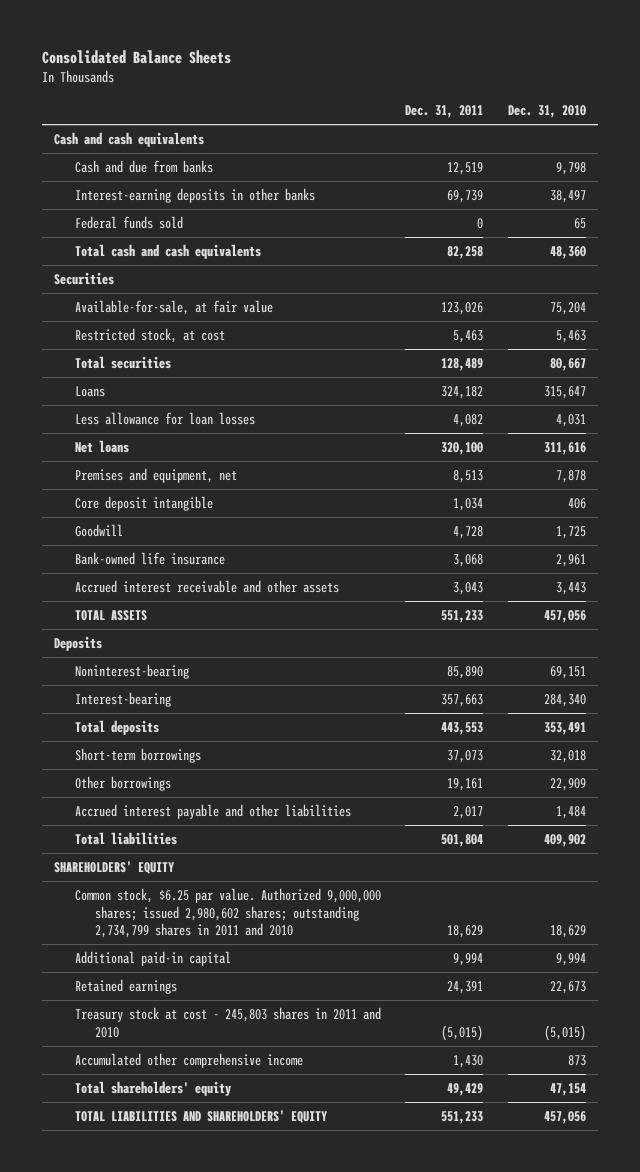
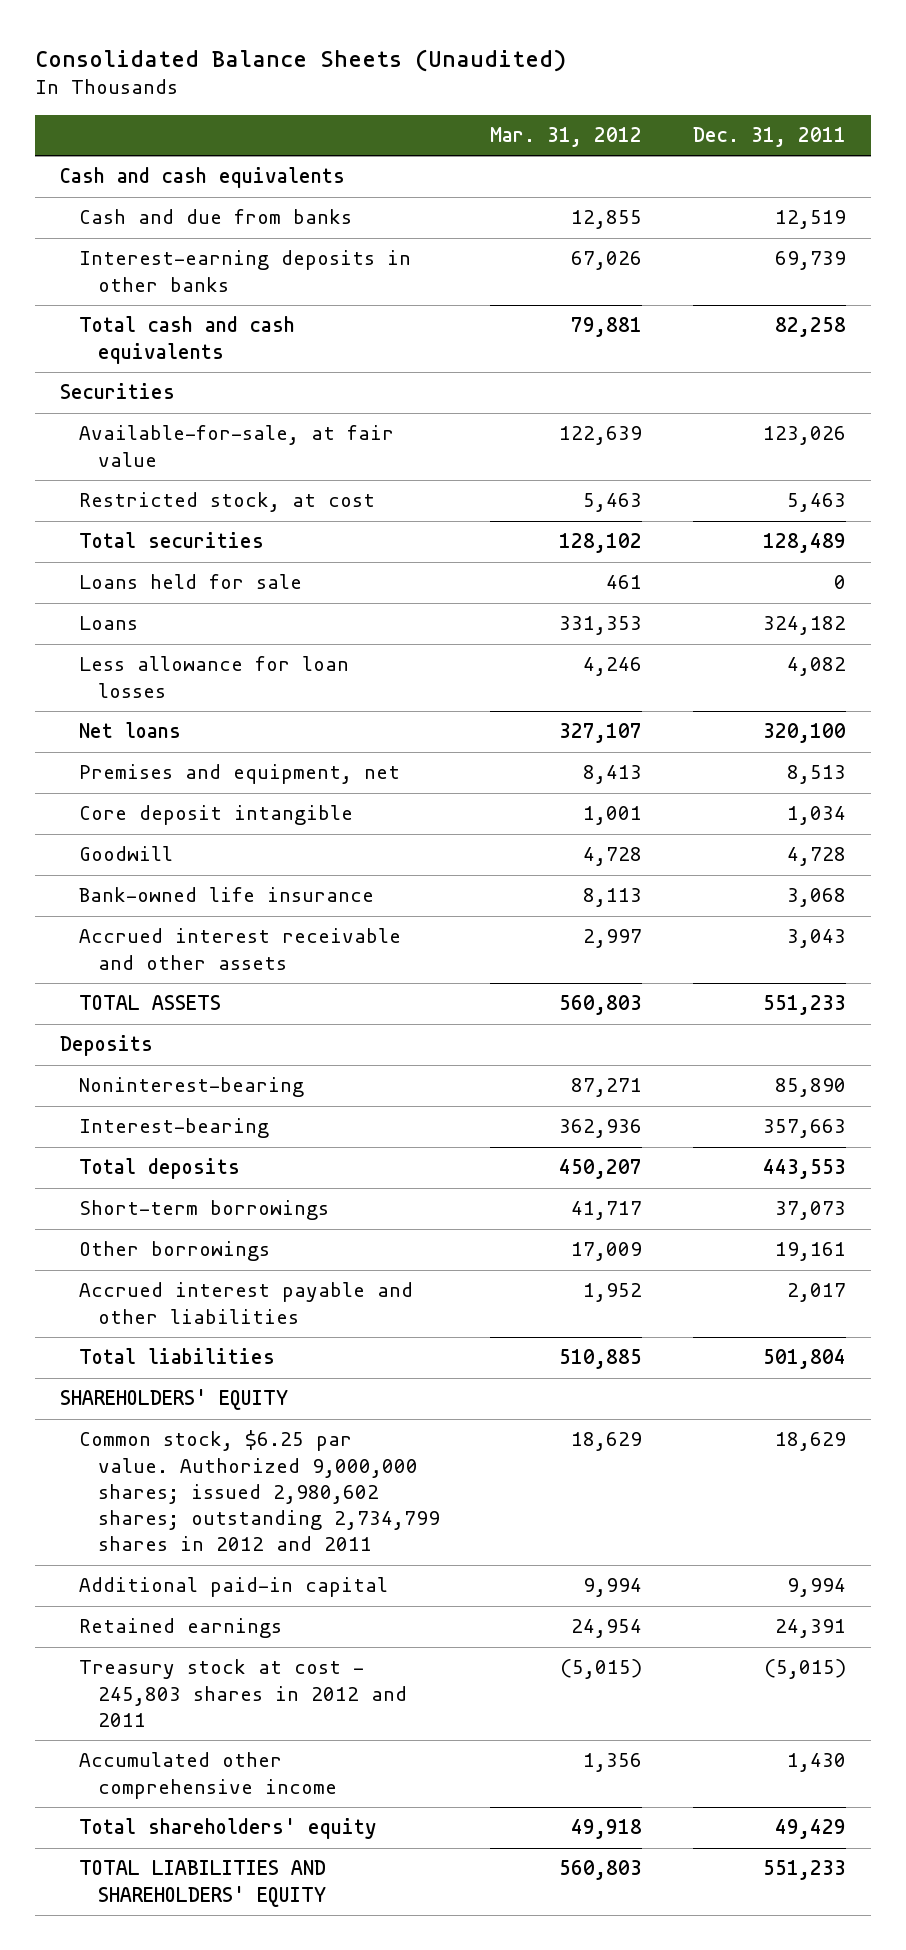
- Consolidated Balance Sheets
+ Consolidated Balance Sheets (Unaudited)
- | Dec. 31, 2011 | Dec. 31, 2010
+ | Mar. 31, 2012 | Dec. 31, 2011
- Federal funds sold | 0 | 65
+ Loans held for sale | 461 | 0
- Common stock, $6.25 par value. Authorized 9,000,000 shares; issued 2,980,602 shares; outstanding 2,734,799 shares in 2011 and 2010 | 18,629 | 18,629
+ Common stock, $6.25 par value. Authorized 9,000,000 shares; issued 2,980,602 shares; outstanding 2,734,799 shares in 2012 and 2011 | 18,629 | 18,629
- Treasury stock at cost - 245,803 shares in 2011 and 2010 | (5,015) | (5,015)
+ Treasury stock at cost - 245,803 shares in 2012 and 2011 | (5,015) | (5,015)

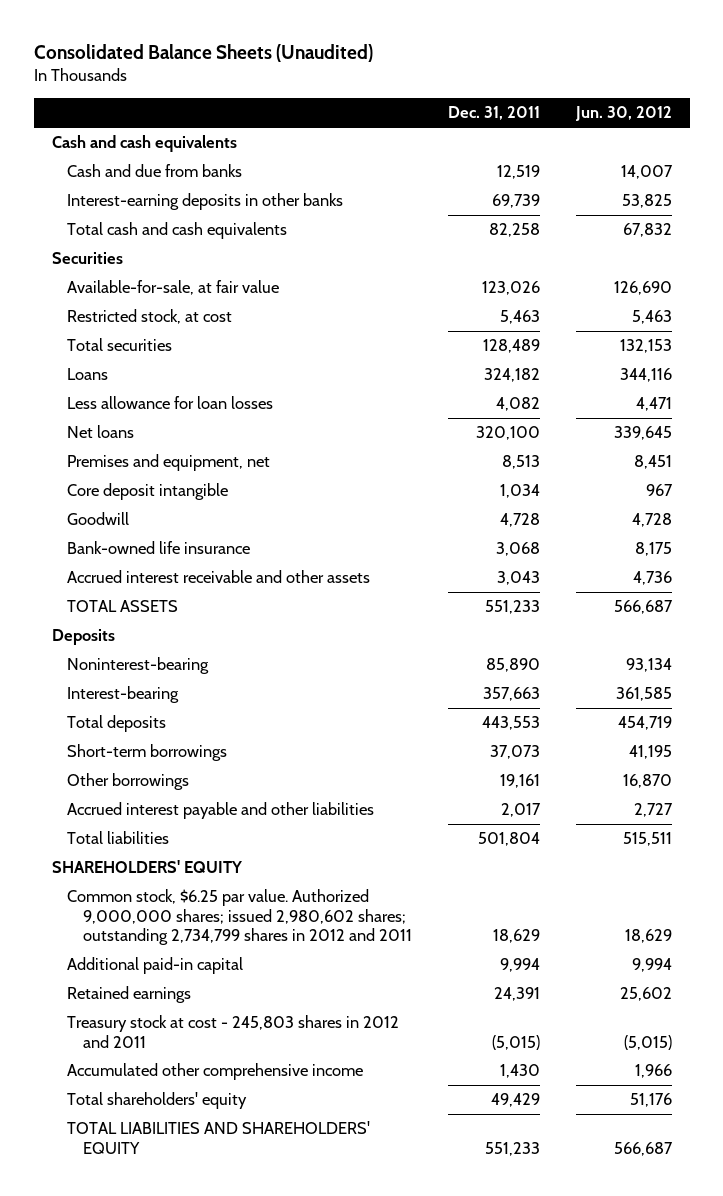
- | Mar. 31, 2012 | Dec. 31, 2011
+ | Dec. 31, 2011 | Jun. 30, 2012
- Loans held for sale | 461 | 0

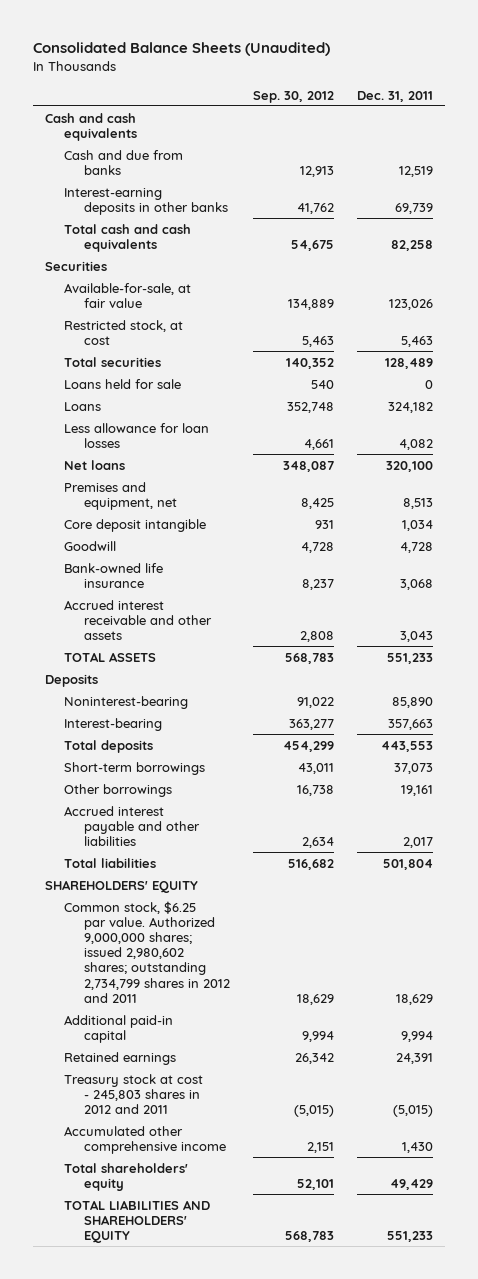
- | Dec. 31, 2011 | Jun. 30, 2012
+ | Sep. 30, 2012 | Dec. 31, 2011
+ Loans held for sale | 540 | 0

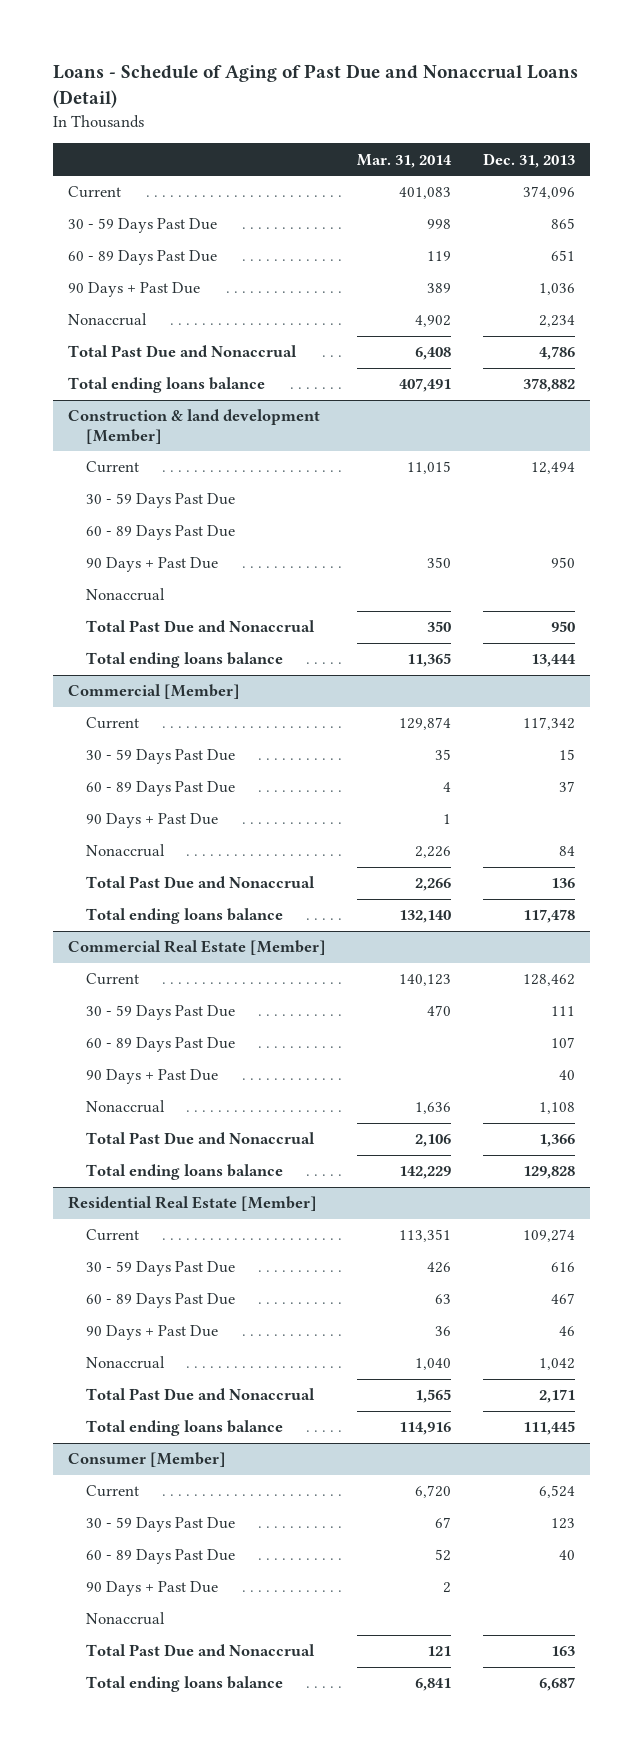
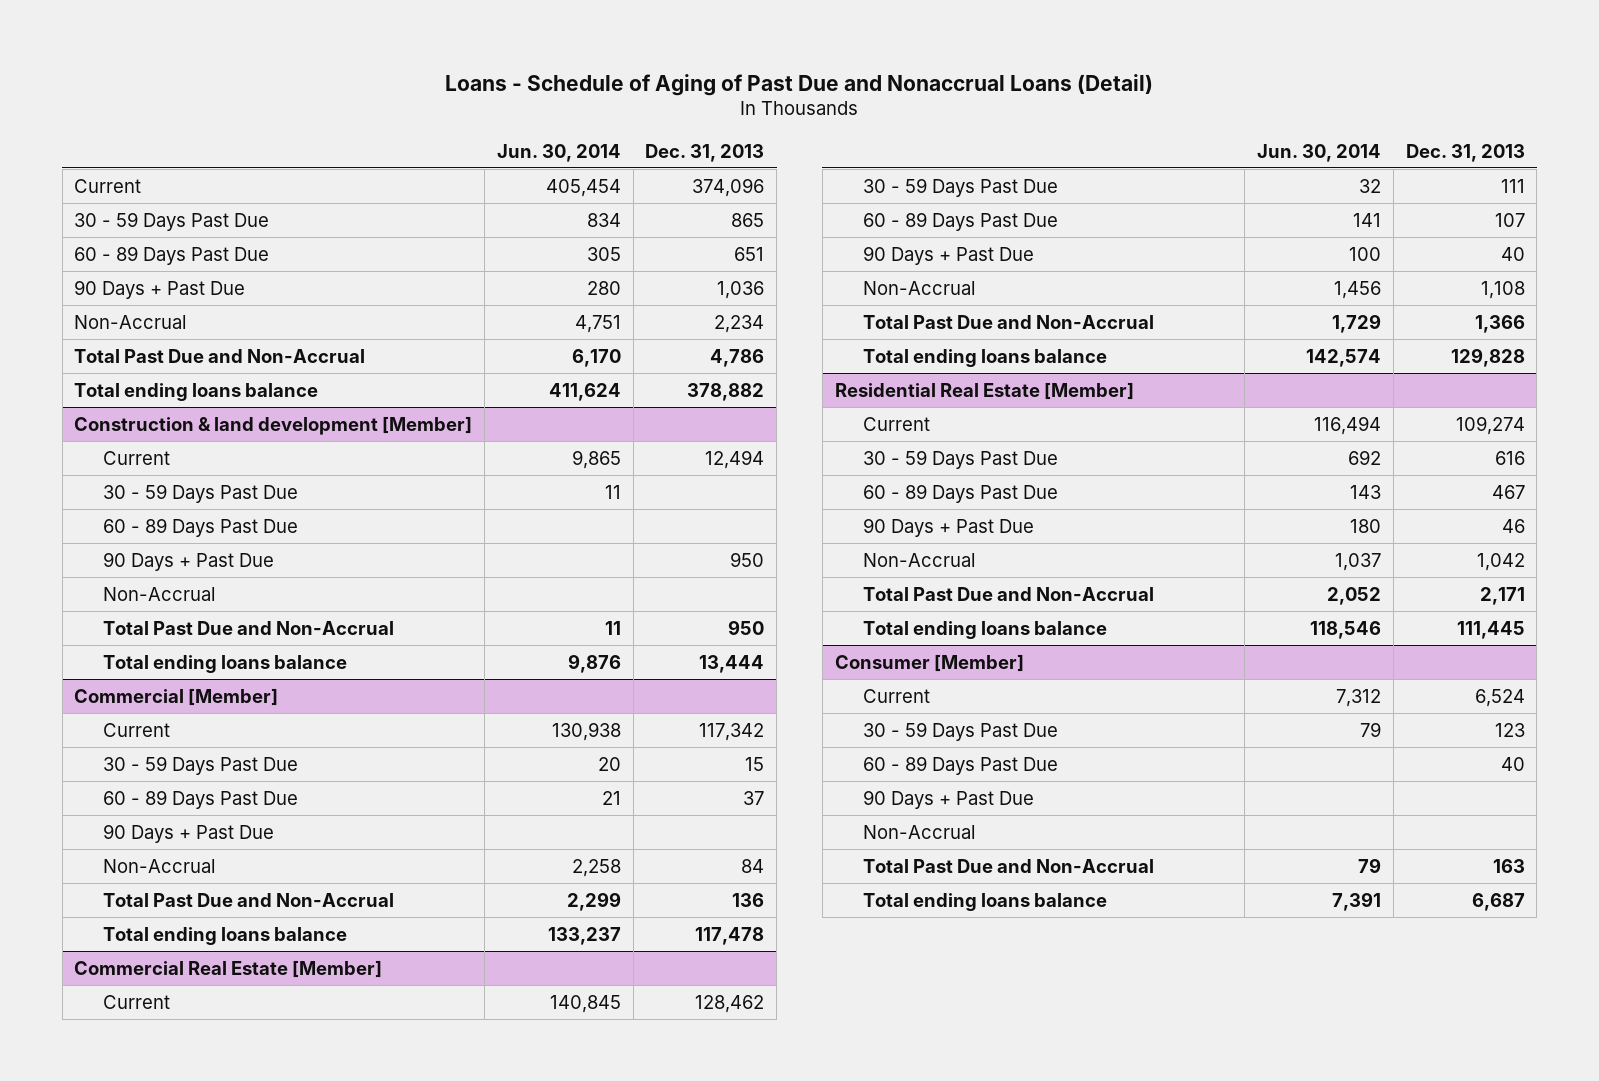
- | Mar. 31, 2014 | Dec. 31, 2013
+ | Jun. 30, 2014 | Dec. 31, 2013
- Nonaccrual | 4,902 | 2,234
- Total Past Due and Nonaccrual | 6,408 | 4,786
+ Non-Accrual | 4,751 | 2,234
+ Total Past Due and Non-Accrual | 6,170 | 4,786
@ Construction & land development [Member]
- Nonaccrual
- Total Past Due and Nonaccrual | 350 | 950
+ Non-Accrual
+ Total Past Due and Non-Accrual | 11 | 950
@ Commercial [Member]
- Nonaccrual | 2,226 | 84
- Total Past Due and Nonaccrual | 2,266 | 136
+ Non-Accrual | 2,258 | 84
+ Total Past Due and Non-Accrual | 2,299 | 136
@ Commercial Real Estate [Member]
- Nonaccrual | 1,636 | 1,108
- Total Past Due and Nonaccrual | 2,106 | 1,366
+ Non-Accrual | 1,456 | 1,108
+ Total Past Due and Non-Accrual | 1,729 | 1,366
@ Residential Real Estate [Member]
- Nonaccrual | 1,040 | 1,042
- Total Past Due and Nonaccrual | 1,565 | 2,171
+ Non-Accrual | 1,037 | 1,042
+ Total Past Due and Non-Accrual | 2,052 | 2,171
@ Consumer [Member]
- Nonaccrual
- Total Past Due and Nonaccrual | 121 | 163
+ Non-Accrual
+ Total Past Due and Non-Accrual | 79 | 163

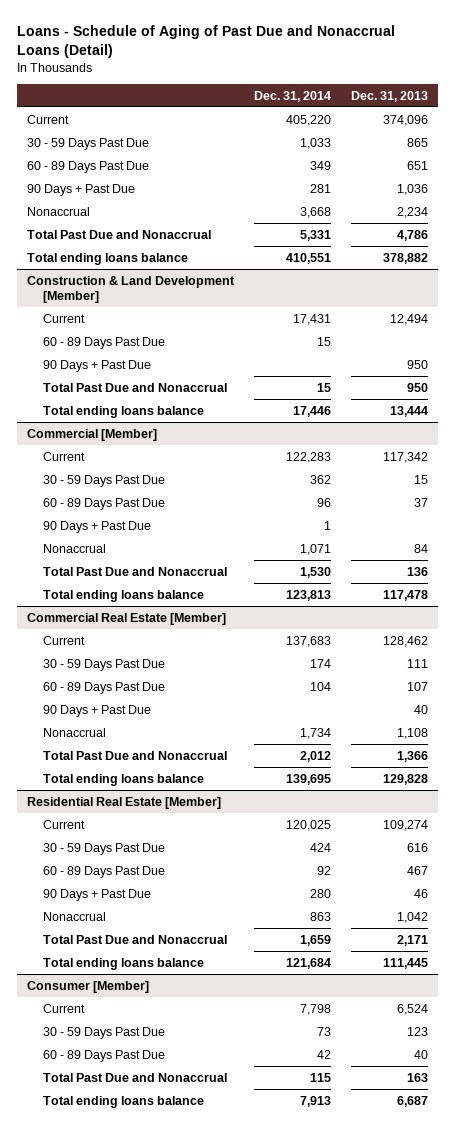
- | Jun. 30, 2014 | Dec. 31, 2013
+ | Dec. 31, 2014 | Dec. 31, 2013
- Non-Accrual | 4,751 | 2,234
- Total Past Due and Non-Accrual | 6,170 | 4,786
+ Nonaccrual | 3,668 | 2,234
+ Total Past Due and Nonaccrual | 5,331 | 4,786
- Construction & land development [Member]
+ Construction & Land Development [Member]
- 30 - 59 Days Past Due | 11 |
- Non-Accrual
- Total Past Due and Non-Accrual | 11 | 950
+ Total Past Due and Nonaccrual | 15 | 950
@ Commercial [Member]
- Non-Accrual | 2,258 | 84
- Total Past Due and Non-Accrual | 2,299 | 136
+ Nonaccrual | 1,071 | 84
+ Total Past Due and Nonaccrual | 1,530 | 136
@ Commercial Real Estate [Member]
- Non-Accrual | 1,456 | 1,108
- Total Past Due and Non-Accrual | 1,729 | 1,366
+ Nonaccrual | 1,734 | 1,108
+ Total Past Due and Nonaccrual | 2,012 | 1,366
@ Residential Real Estate [Member]
- Non-Accrual | 1,037 | 1,042
- Total Past Due and Non-Accrual | 2,052 | 2,171
+ Nonaccrual | 863 | 1,042
+ Total Past Due and Nonaccrual | 1,659 | 2,171
@ Consumer [Member]
- 90 Days + Past Due
- Non-Accrual
- Total Past Due and Non-Accrual | 79 | 163
+ Total Past Due and Nonaccrual | 115 | 163

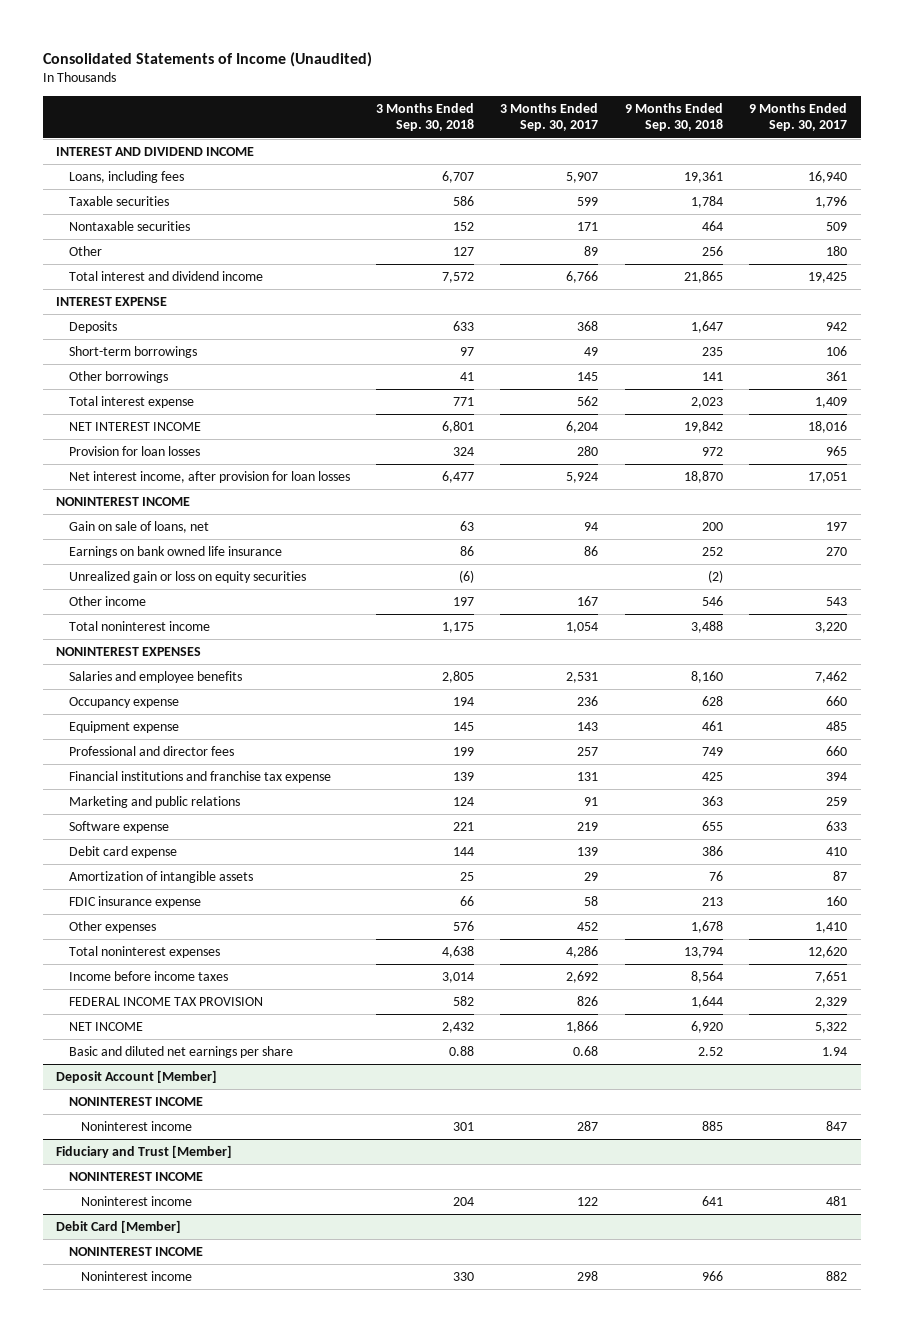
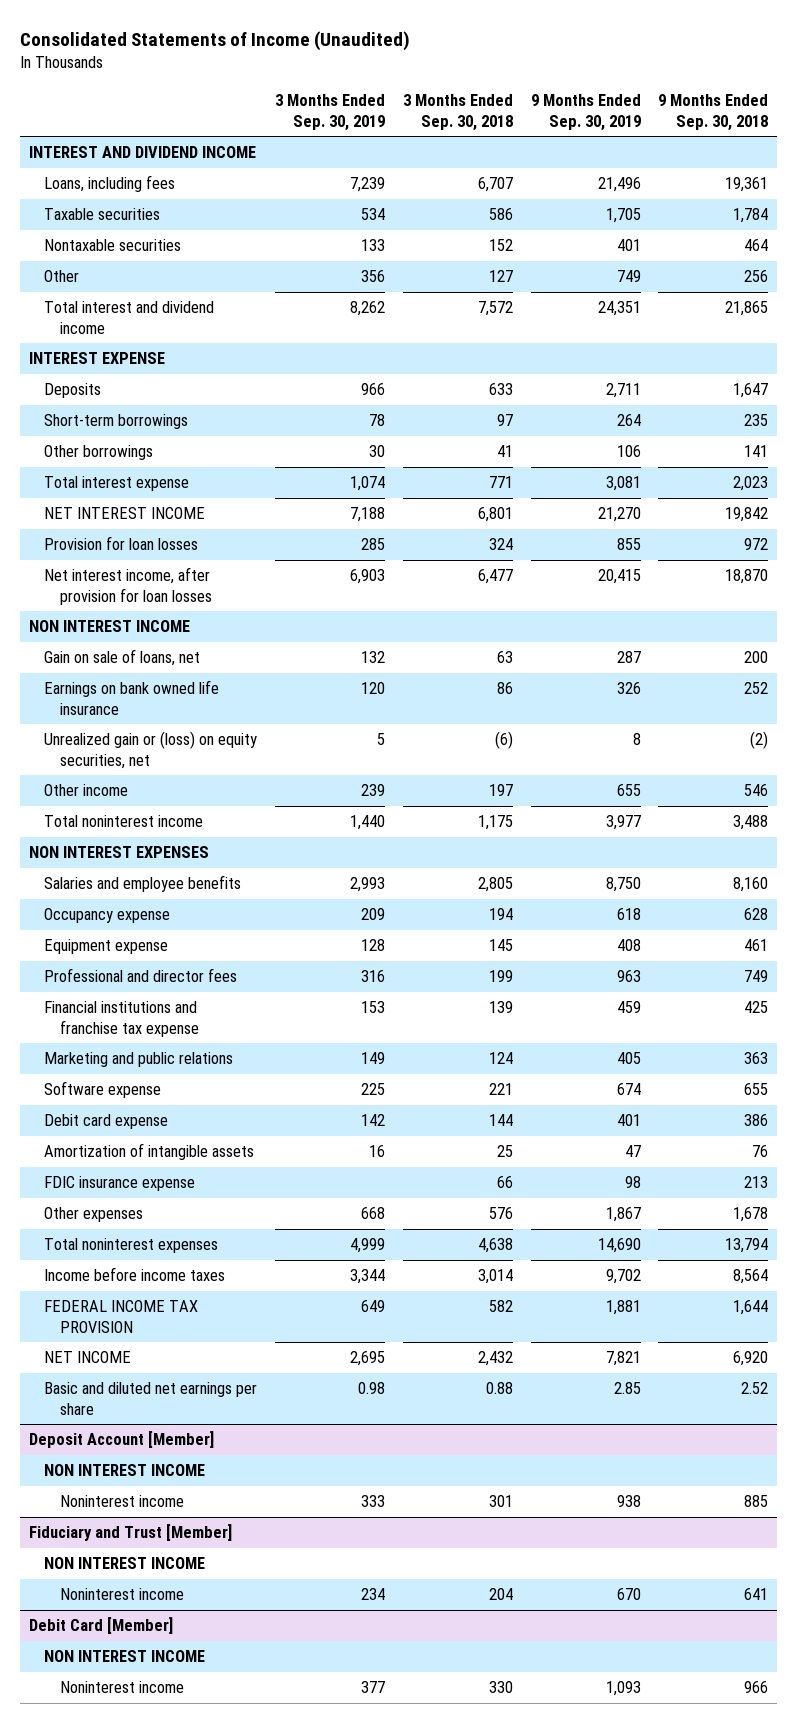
- | 3 Months Ended Sep. 30, 2018 | 3 Months Ended Sep. 30, 2017 | 9 Months Ended Sep. 30, 2018 | 9 Months Ended Sep. 30, 2017
+ | 3 Months Ended Sep. 30, 2019 | 3 Months Ended Sep. 30, 2018 | 9 Months Ended Sep. 30, 2019 | 9 Months Ended Sep. 30, 2018
- NONINTEREST INCOME
+ NON INTEREST INCOME
- Unrealized gain or loss on equity securities | (6) | | (2) |
+ Unrealized gain or (loss) on equity securities, net | 5 | (6) | 8 | (2)
- NONINTEREST EXPENSES
+ NON INTEREST EXPENSES
@ Deposit Account [Member]
- NONINTEREST INCOME
+ NON INTEREST INCOME
@ Fiduciary and Trust [Member]
- NONINTEREST INCOME
+ NON INTEREST INCOME
@ Debit Card [Member]
- NONINTEREST INCOME
+ NON INTEREST INCOME

